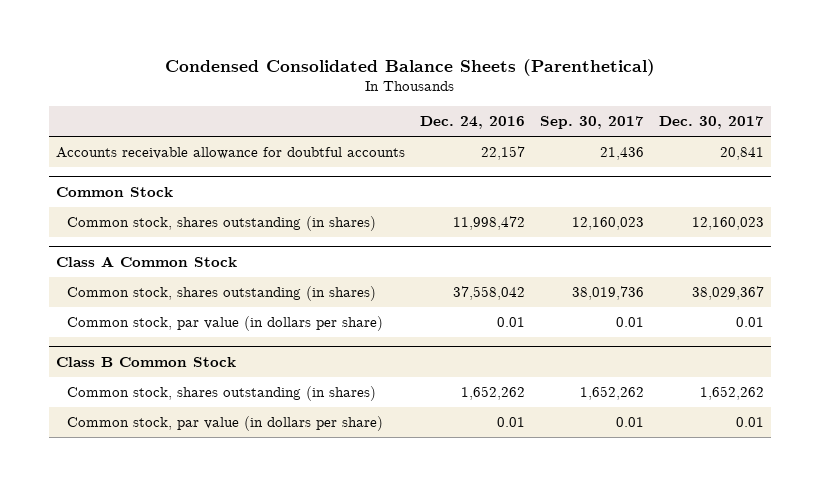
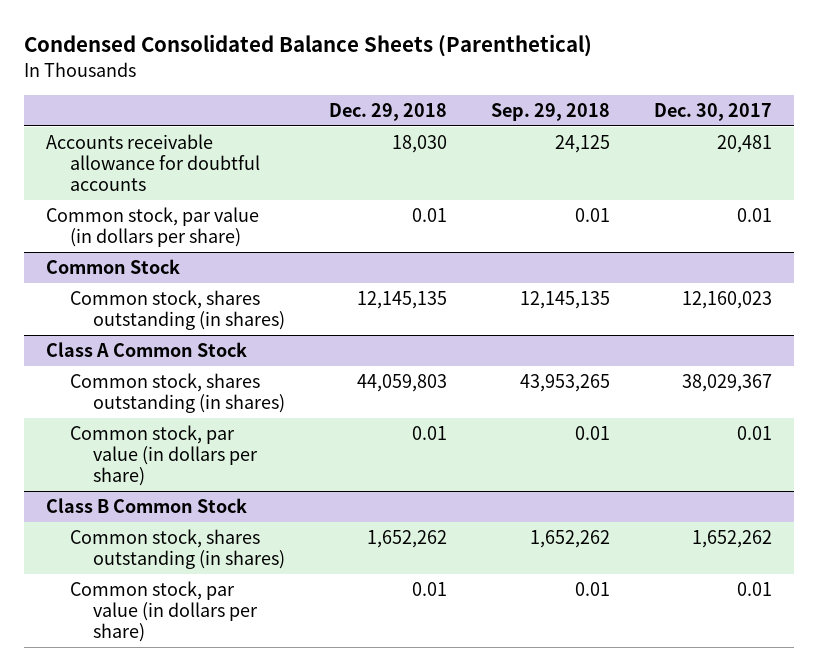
- | Dec. 24, 2016 | Sep. 30, 2017 | Dec. 30, 2017
+ | Dec. 29, 2018 | Sep. 29, 2018 | Dec. 30, 2017
- Accounts receivable allowance for doubtful accounts | 22,157 | 21,436 | 20,841
+ Accounts receivable allowance for doubtful accounts | 18,030 | 24,125 | 20,481
+ Common stock, par value (in dollars per share) | 0.01 | 0.01 | 0.01

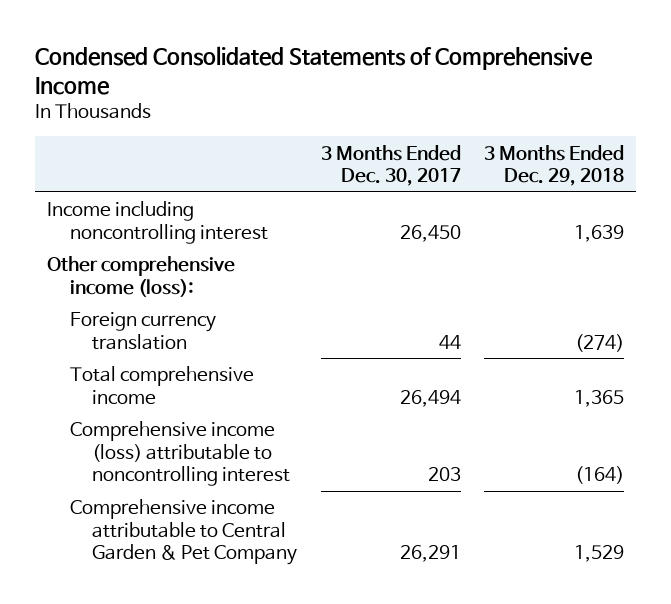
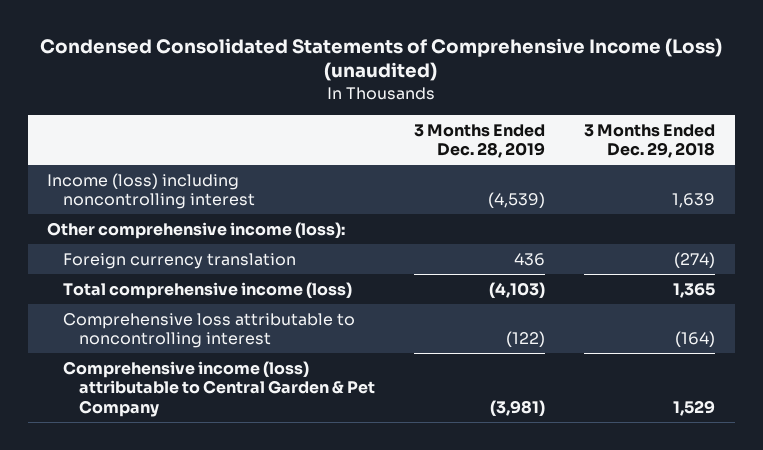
- Condensed Consolidated Statements of Comprehensive Income
+ Condensed Consolidated Statements of Comprehensive Income (Loss) (unaudited)
- | 3 Months Ended Dec. 30, 2017 | 3 Months Ended Dec. 29, 2018
+ | 3 Months Ended Dec. 28, 2019 | 3 Months Ended Dec. 29, 2018
- Income including noncontrolling interest | 26,450 | 1,639
+ Income (loss) including noncontrolling interest | (4,539) | 1,639
- Total comprehensive income | 26,494 | 1,365
- Comprehensive income (loss) attributable to noncontrolling interest | 203 | (164)
- Comprehensive income attributable to Central Garden & Pet Company | 26,291 | 1,529
+ Total comprehensive income (loss) | (4,103) | 1,365
+ Comprehensive loss attributable to noncontrolling interest | (122) | (164)
+ Comprehensive income (loss) attributable to Central Garden & Pet Company | (3,981) | 1,529

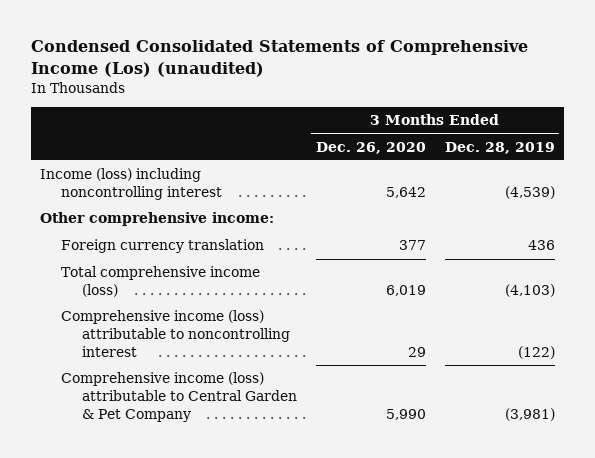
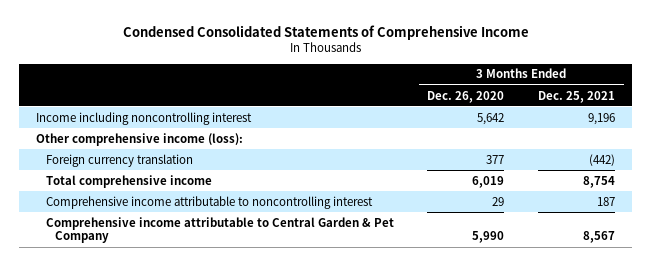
- Condensed Consolidated Statements of Comprehensive Income (Los) (unaudited)
+ Condensed Consolidated Statements of Comprehensive Income
- | 3 Months Ended Dec. 26, 2020 | 3 Months Ended Dec. 28, 2019
+ | 3 Months Ended Dec. 26, 2020 | 3 Months Ended Dec. 25, 2021
- Income (loss) including noncontrolling interest | 5,642 | (4,539)
- Other comprehensive income:
+ Income including noncontrolling interest | 5,642 | 9,196
+ Other comprehensive income (loss):
- Total comprehensive income (loss) | 6,019 | (4,103)
- Comprehensive income (loss) attributable to noncontrolling interest | 29 | (122)
- Comprehensive income (loss) attributable to Central Garden & Pet Company | 5,990 | (3,981)
+ Total comprehensive income | 6,019 | 8,754
+ Comprehensive income attributable to noncontrolling interest | 29 | 187
+ Comprehensive income attributable to Central Garden & Pet Company | 5,990 | 8,567

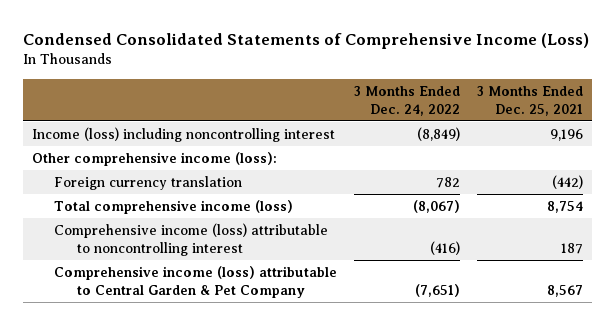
- Condensed Consolidated Statements of Comprehensive Income
+ Condensed Consolidated Statements of Comprehensive Income (Loss)
- | 3 Months Ended Dec. 26, 2020 | 3 Months Ended Dec. 25, 2021
+ | 3 Months Ended Dec. 24, 2022 | 3 Months Ended Dec. 25, 2021
- Income including noncontrolling interest | 5,642 | 9,196
+ Income (loss) including noncontrolling interest | (8,849) | 9,196
- Total comprehensive income | 6,019 | 8,754
- Comprehensive income attributable to noncontrolling interest | 29 | 187
- Comprehensive income attributable to Central Garden & Pet Company | 5,990 | 8,567
+ Total comprehensive income (loss) | (8,067) | 8,754
+ Comprehensive income (loss) attributable to noncontrolling interest | (416) | 187
+ Comprehensive income (loss) attributable to Central Garden & Pet Company | (7,651) | 8,567

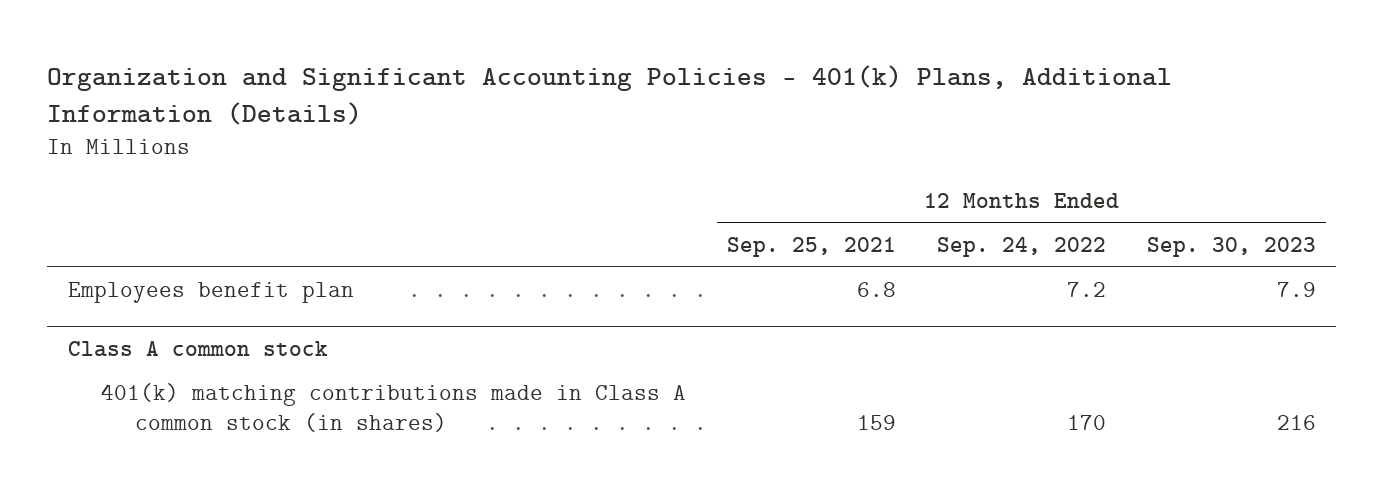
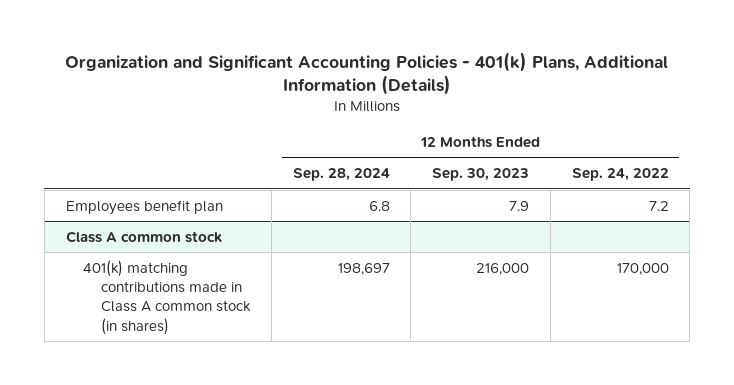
- | 12 Months Ended Sep. 25, 2021 | 12 Months Ended Sep. 24, 2022 | 12 Months Ended Sep. 30, 2023
+ | 12 Months Ended Sep. 28, 2024 | 12 Months Ended Sep. 30, 2023 | 12 Months Ended Sep. 24, 2022
@ Class A common stock
- 401(k) matching contributions made in Class A common stock (in shares) | 159 | 170 | 216
+ 401(k) matching contributions made in Class A common stock (in shares) | 198,697 | 216,000 | 170,000

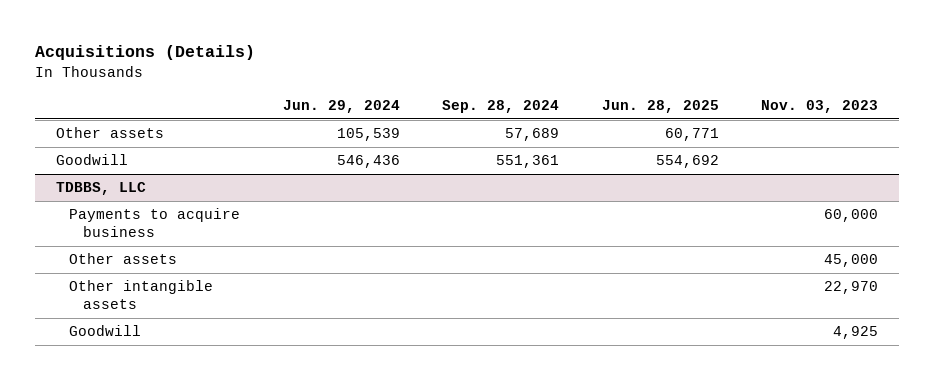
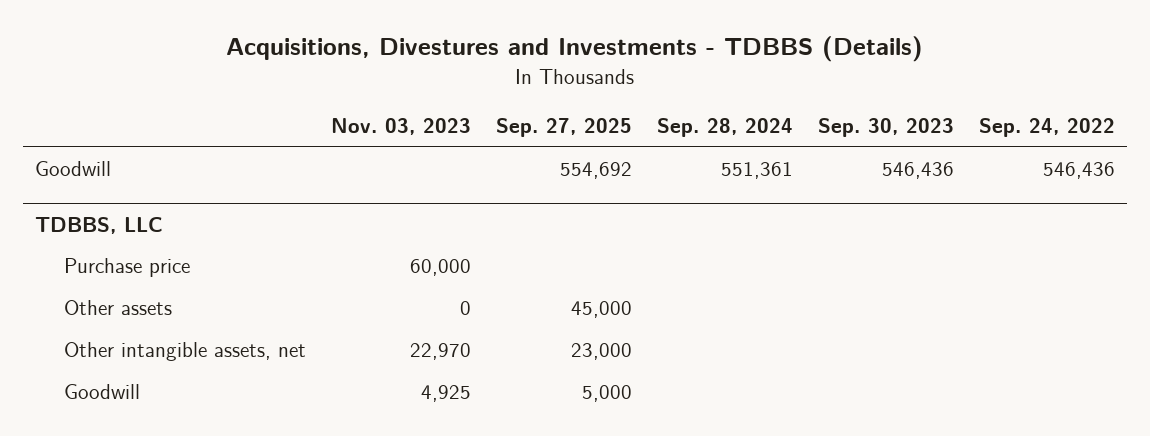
- Acquisitions (Details)
+ Acquisitions, Divestures and Investments - TDBBS (Details)
- | Jun. 29, 2024 | Sep. 28, 2024 | Jun. 28, 2025 | Nov. 03, 2023
+ | Nov. 03, 2023 | Sep. 27, 2025 | Sep. 28, 2024 | Sep. 30, 2023 | Sep. 24, 2022
- Other assets | 105,539 | 57,689 | 60,771 |
@ TDBBS, LLC
- Payments to acquire business | | | | 60,000
- Other assets | | | | 45,000
- Other intangible assets | | | | 22,970
+ Purchase price | 60,000 | | | |
+ Other assets | 0 | 45,000 | | |
+ Other intangible assets, net | 22,970 | 23,000 | | |

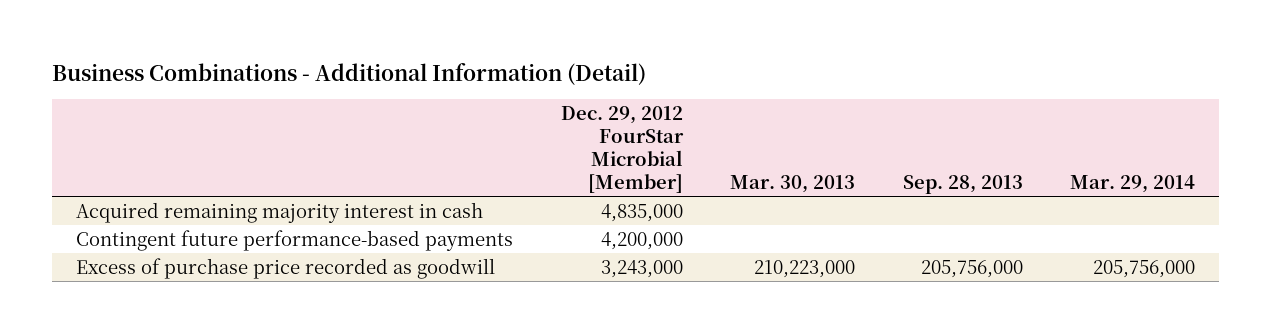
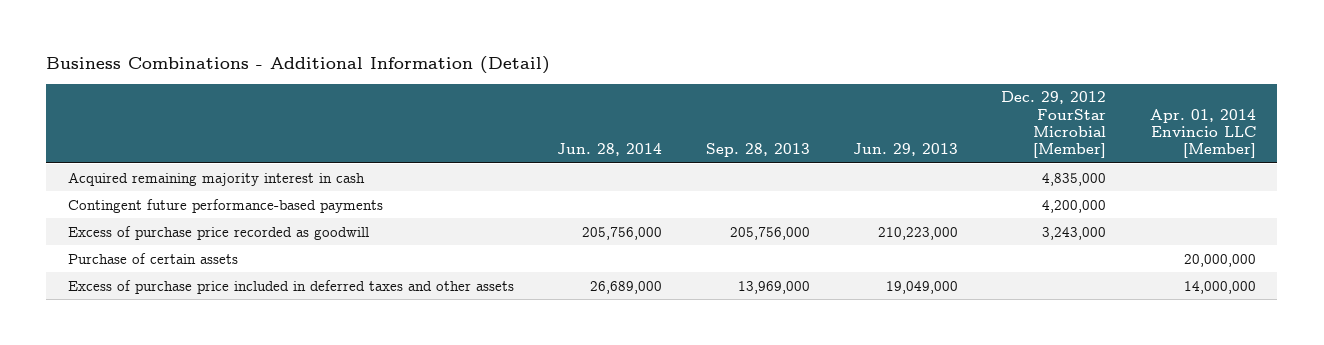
- | Dec. 29, 2012 FourStar Microbial [Member] | Mar. 30, 2013 | Sep. 28, 2013 | Mar. 29, 2014
+ | Jun. 28, 2014 | Sep. 28, 2013 | Jun. 29, 2013 | Dec. 29, 2012 FourStar Microbial [Member] | Apr. 01, 2014 Envincio LLC [Member]
+ Purchase of certain assets | | | | | 20,000,000
+ Excess of purchase price included in deferred taxes and other assets | 26,689,000 | 13,969,000 | 19,049,000 | | 14,000,000

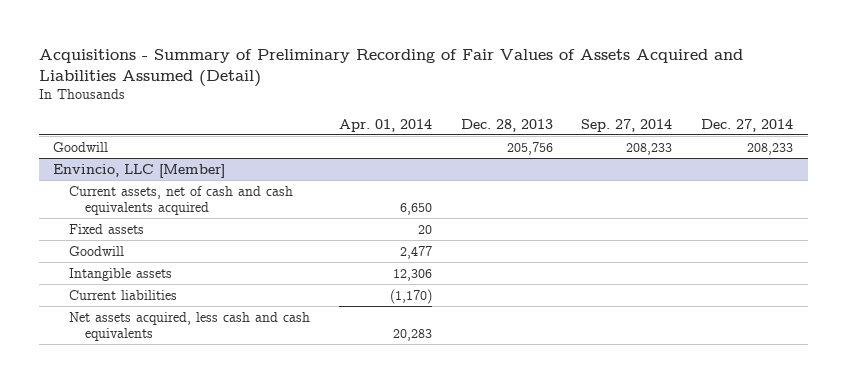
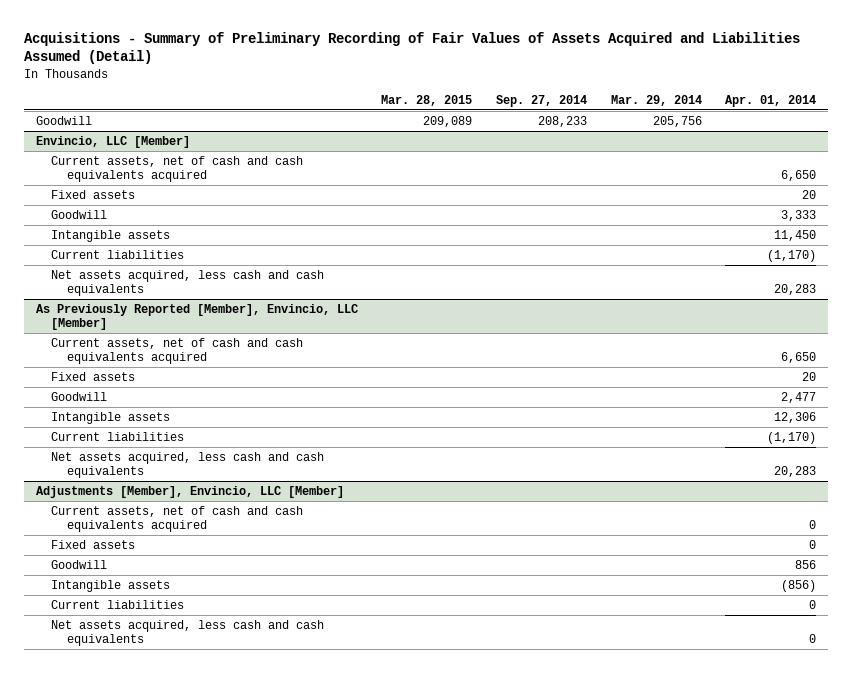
- | Apr. 01, 2014 | Dec. 28, 2013 | Sep. 27, 2014 | Dec. 27, 2014
+ | Mar. 28, 2015 | Sep. 27, 2014 | Mar. 29, 2014 | Apr. 01, 2014
@ Envincio, LLC [Member]
+ Goodwill | | | | 3,333
+ Intangible assets | | | | 11,450
+ Current liabilities | | | | (1,170)
+ Net assets acquired, less cash and cash equivalents | | | | 20,283
+ As Previously Reported [Member], Envincio, LLC [Member]
+ Current assets, net of cash and cash equivalents acquired | | | | 6,650
+ Fixed assets | | | | 20
+ Adjustments [Member], Envincio, LLC [Member]
+ Current assets, net of cash and cash equivalents acquired | | | | 0
+ Fixed assets | | | | 0
+ Goodwill | | | | 856
+ Intangible assets | | | | (856)
+ Current liabilities | | | | 0
+ Net assets acquired, less cash and cash equivalents | | | | 0

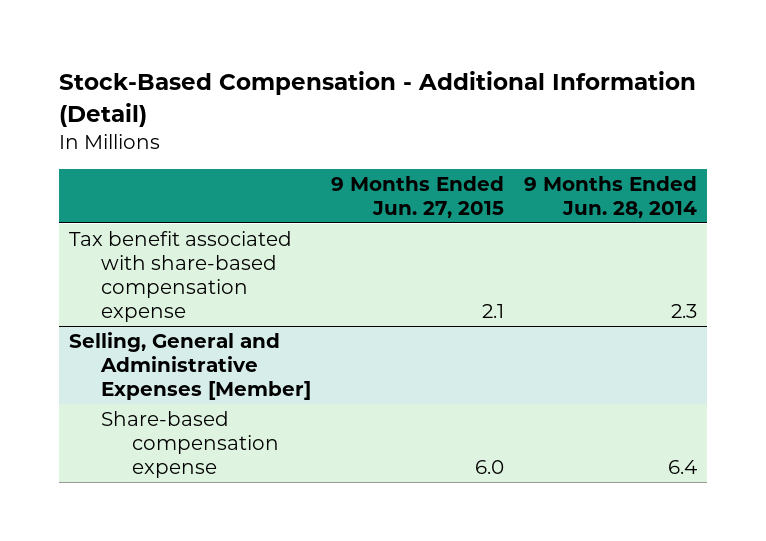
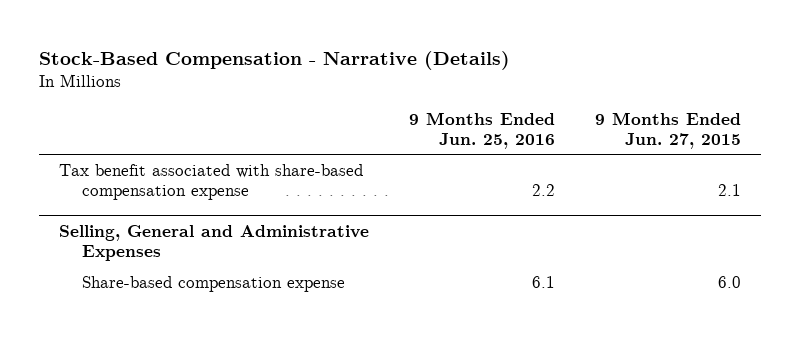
- Stock-Based Compensation - Additional Information (Detail)
+ Stock-Based Compensation - Narrative (Details)
- | 9 Months Ended Jun. 27, 2015 | 9 Months Ended Jun. 28, 2014
+ | 9 Months Ended Jun. 25, 2016 | 9 Months Ended Jun. 27, 2015
- Selling, General and Administrative Expenses [Member]
+ Selling, General and Administrative Expenses

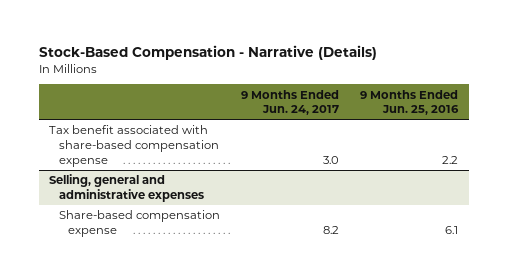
- | 9 Months Ended Jun. 25, 2016 | 9 Months Ended Jun. 27, 2015
+ | 9 Months Ended Jun. 24, 2017 | 9 Months Ended Jun. 25, 2016
- Selling, General and Administrative Expenses
+ Selling, general and administrative expenses

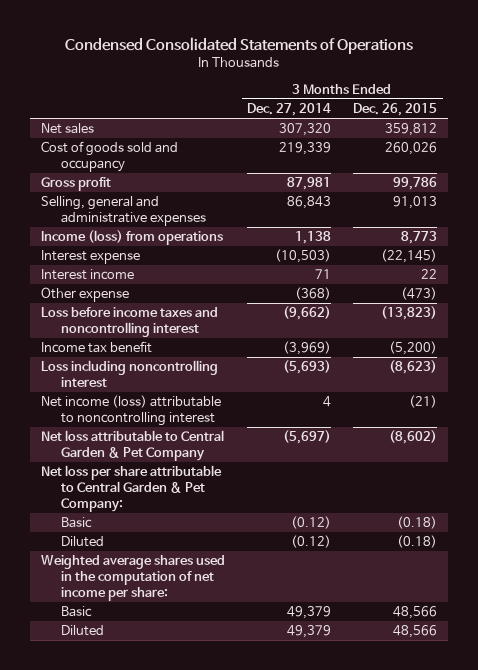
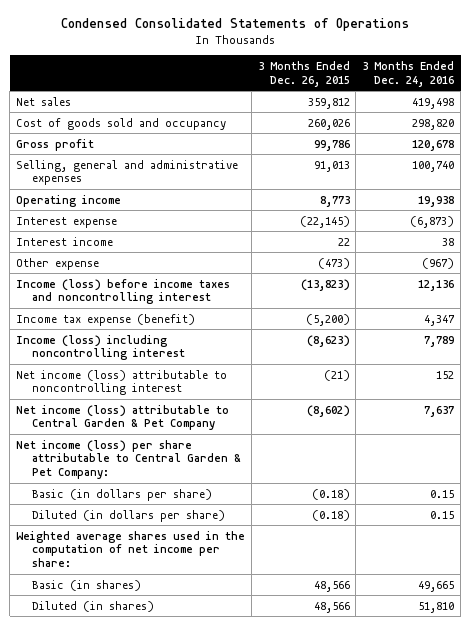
- | 3 Months Ended Dec. 27, 2014 | 3 Months Ended Dec. 26, 2015
+ | 3 Months Ended Dec. 26, 2015 | 3 Months Ended Dec. 24, 2016
- Income (loss) from operations | 1,138 | 8,773
+ Operating income | 8,773 | 19,938
- Loss before income taxes and noncontrolling interest | (9,662) | (13,823)
- Income tax benefit | (3,969) | (5,200)
- Loss including noncontrolling interest | (5,693) | (8,623)
+ Income (loss) before income taxes and noncontrolling interest | (13,823) | 12,136
+ Income tax expense (benefit) | (5,200) | 4,347
+ Income (loss) including noncontrolling interest | (8,623) | 7,789
- Net loss attributable to Central Garden & Pet Company | (5,697) | (8,602)
- Net loss per share attributable to Central Garden & Pet Company:
- Basic | (0.12) | (0.18)
- Diluted | (0.12) | (0.18)
+ Net income (loss) attributable to Central Garden & Pet Company | (8,602) | 7,637
+ Net income (loss) per share attributable to Central Garden & Pet Company:
+ Basic (in dollars per share) | (0.18) | 0.15
+ Diluted (in dollars per share) | (0.18) | 0.15
- Basic | 49,379 | 48,566
- Diluted | 49,379 | 48,566
+ Basic (in shares) | 48,566 | 49,665
+ Diluted (in shares) | 48,566 | 51,810

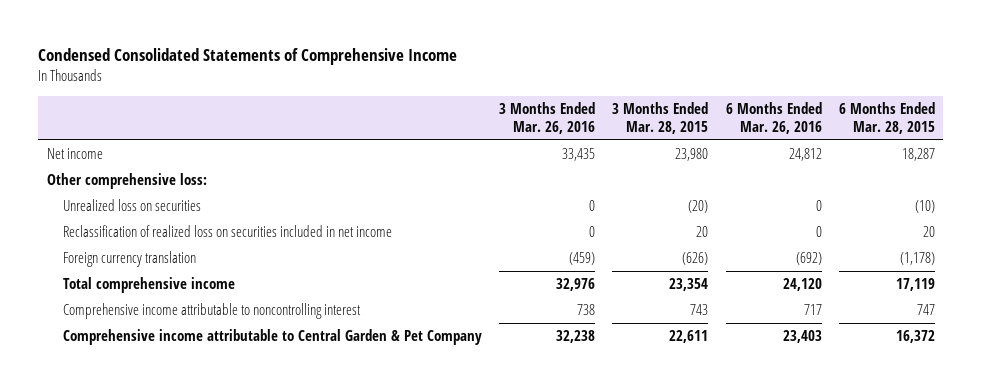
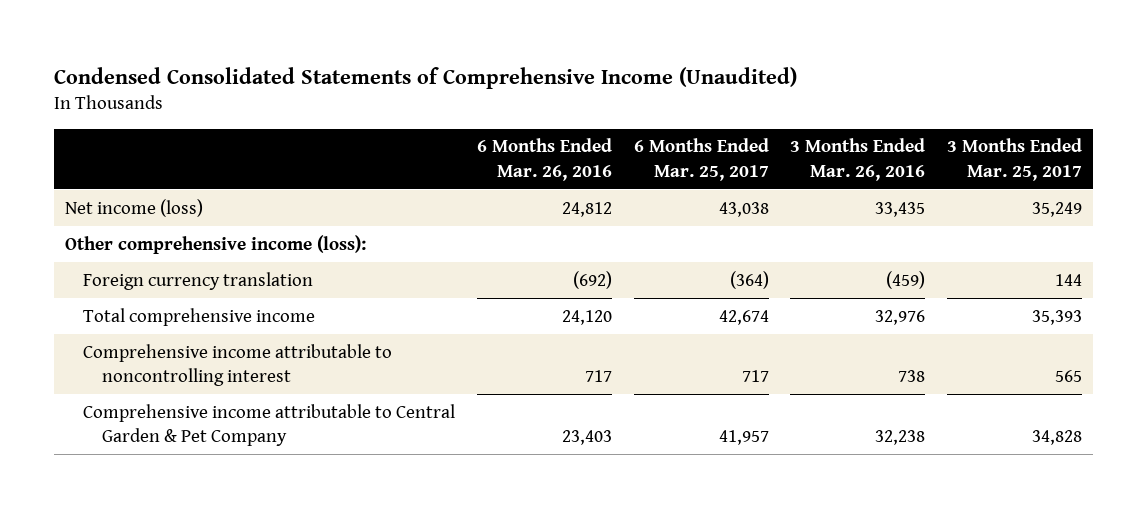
- Condensed Consolidated Statements of Comprehensive Income
+ Condensed Consolidated Statements of Comprehensive Income (Unaudited)
- | 3 Months Ended Mar. 26, 2016 | 3 Months Ended Mar. 28, 2015 | 6 Months Ended Mar. 26, 2016 | 6 Months Ended Mar. 28, 2015
+ | 6 Months Ended Mar. 26, 2016 | 6 Months Ended Mar. 25, 2017 | 3 Months Ended Mar. 26, 2016 | 3 Months Ended Mar. 25, 2017
- Net income | 33,435 | 23,980 | 24,812 | 18,287
- Other comprehensive loss:
- Unrealized loss on securities | 0 | (20) | 0 | (10)
- Reclassification of realized loss on securities included in net income | 0 | 20 | 0 | 20
+ Net income (loss) | 24,812 | 43,038 | 33,435 | 35,249
+ Other comprehensive income (loss):

